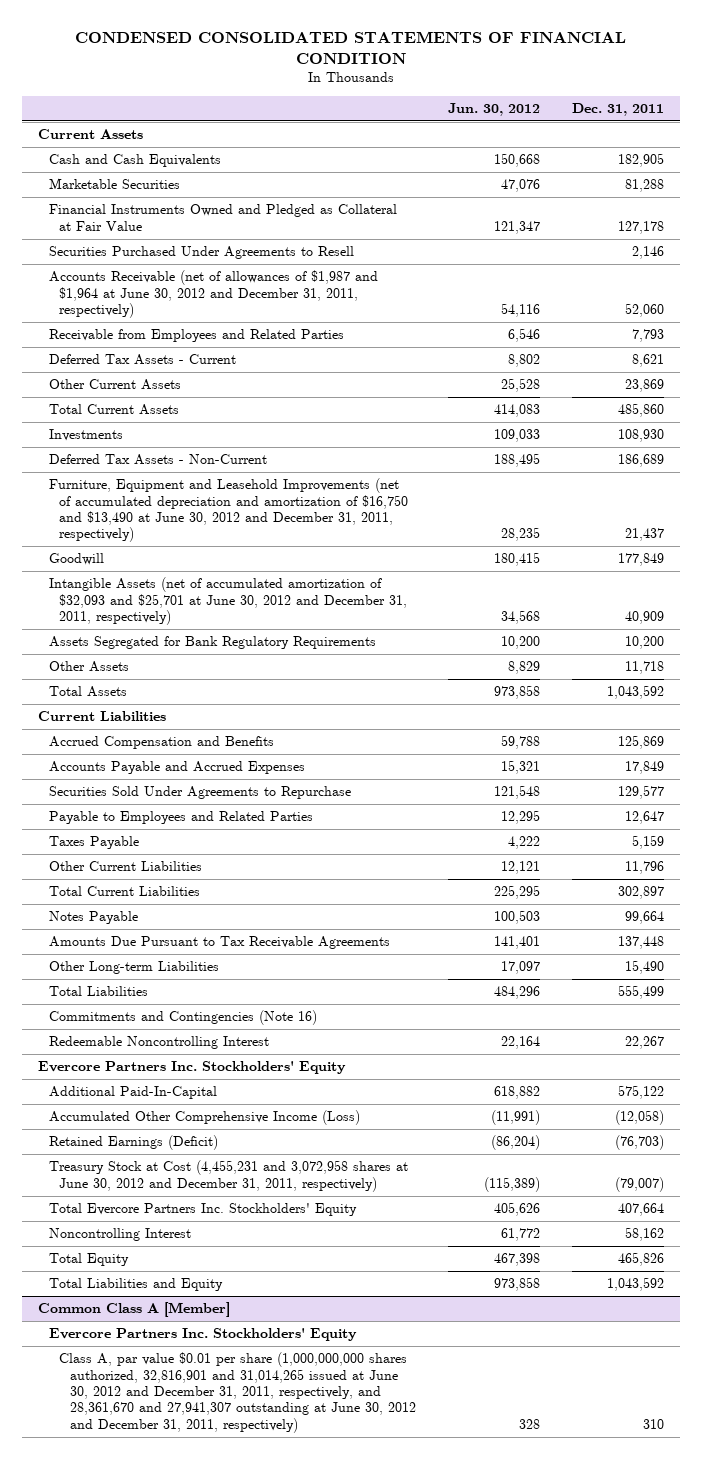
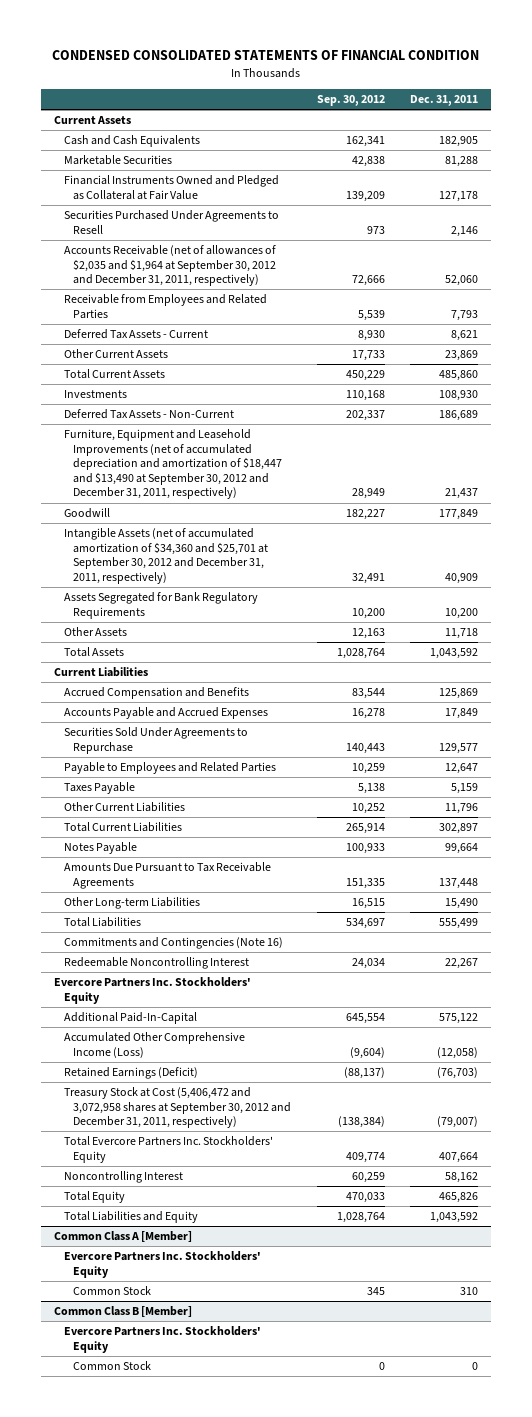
- | Jun. 30, 2012 | Dec. 31, 2011
+ | Sep. 30, 2012 | Dec. 31, 2011
- Accounts Receivable (net of allowances of $1,987 and $1,964 at June 30, 2012 and December 31, 2011, respectively) | 54,116 | 52,060
+ Accounts Receivable (net of allowances of $2,035 and $1,964 at September 30, 2012 and December 31, 2011, respectively) | 72,666 | 52,060
- Furniture, Equipment and Leasehold Improvements (net of accumulated depreciation and amortization of $16,750 and $13,490 at June 30, 2012 and December 31, 2011, respectively) | 28,235 | 21,437
+ Furniture, Equipment and Leasehold Improvements (net of accumulated depreciation and amortization of $18,447 and $13,490 at September 30, 2012 and December 31, 2011, respectively) | 28,949 | 21,437
- Intangible Assets (net of accumulated amortization of $32,093 and $25,701 at June 30, 2012 and December 31, 2011, respectively) | 34,568 | 40,909
+ Intangible Assets (net of accumulated amortization of $34,360 and $25,701 at September 30, 2012 and December 31, 2011, respectively) | 32,491 | 40,909
- Treasury Stock at Cost (4,455,231 and 3,072,958 shares at June 30, 2012 and December 31, 2011, respectively) | (115,389) | (79,007)
+ Treasury Stock at Cost (5,406,472 and 3,072,958 shares at September 30, 2012 and December 31, 2011, respectively) | (138,384) | (79,007)
@ Common Class A [Member]
- Class A, par value $0.01 per share (1,000,000,000 shares authorized, 32,816,901 and 31,014,265 issued at June 30, 2012 and December 31, 2011, respectively, and 28,361,670 and 27,941,307 outstanding at June 30, 2012 and December 31, 2011, respectively) | 328 | 310
+ Common Stock | 345 | 310
+ Common Class B [Member]
+ Evercore Partners Inc. Stockholders' Equity
+ Common Stock | 0 | 0

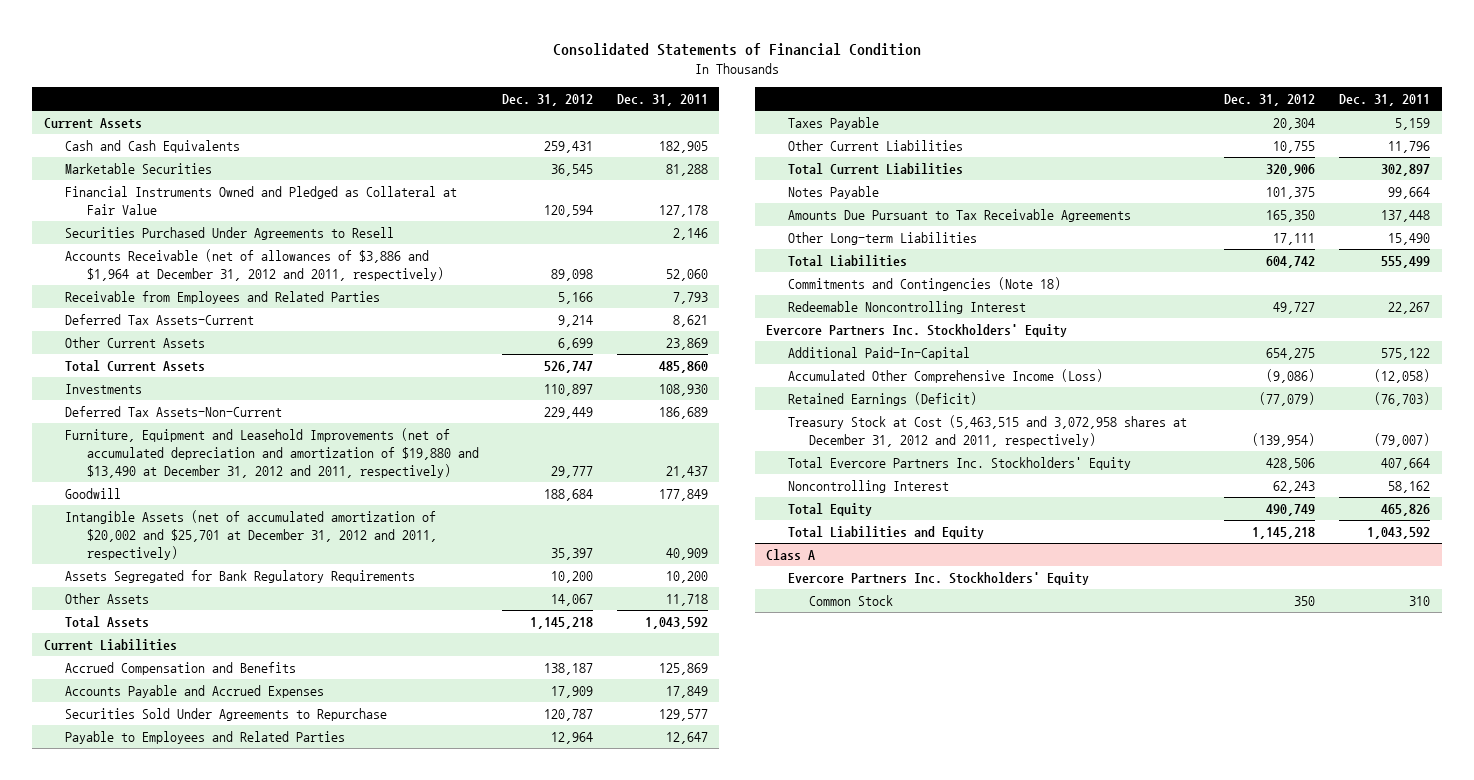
- CONDENSED CONSOLIDATED STATEMENTS OF FINANCIAL CONDITION
+ Consolidated Statements of Financial Condition
- | Sep. 30, 2012 | Dec. 31, 2011
+ | Dec. 31, 2012 | Dec. 31, 2011
- Accounts Receivable (net of allowances of $2,035 and $1,964 at September 30, 2012 and December 31, 2011, respectively) | 72,666 | 52,060
+ Accounts Receivable (net of allowances of $3,886 and $1,964 at December 31, 2012 and 2011, respectively) | 89,098 | 52,060
- Deferred Tax Assets - Current | 8,930 | 8,621
+ Deferred Tax Assets-Current | 9,214 | 8,621
- Deferred Tax Assets - Non-Current | 202,337 | 186,689
- Furniture, Equipment and Leasehold Improvements (net of accumulated depreciation and amortization of $18,447 and $13,490 at September 30, 2012 and December 31, 2011, respectively) | 28,949 | 21,437
+ Deferred Tax Assets-Non-Current | 229,449 | 186,689
+ Furniture, Equipment and Leasehold Improvements (net of accumulated depreciation and amortization of $19,880 and $13,490 at December 31, 2012 and 2011, respectively) | 29,777 | 21,437
- Intangible Assets (net of accumulated amortization of $34,360 and $25,701 at September 30, 2012 and December 31, 2011, respectively) | 32,491 | 40,909
+ Intangible Assets (net of accumulated amortization of $20,002 and $25,701 at December 31, 2012 and 2011, respectively) | 35,397 | 40,909
- Commitments and Contingencies (Note 16)
+ Commitments and Contingencies (Note 18)
- Treasury Stock at Cost (5,406,472 and 3,072,958 shares at September 30, 2012 and December 31, 2011, respectively) | (138,384) | (79,007)
+ Treasury Stock at Cost (5,463,515 and 3,072,958 shares at December 31, 2012 and 2011, respectively) | (139,954) | (79,007)
- Common Class A [Member]
+ Class A
- Common Class B [Member]
- Evercore Partners Inc. Stockholders' Equity
- Common Stock | 0 | 0

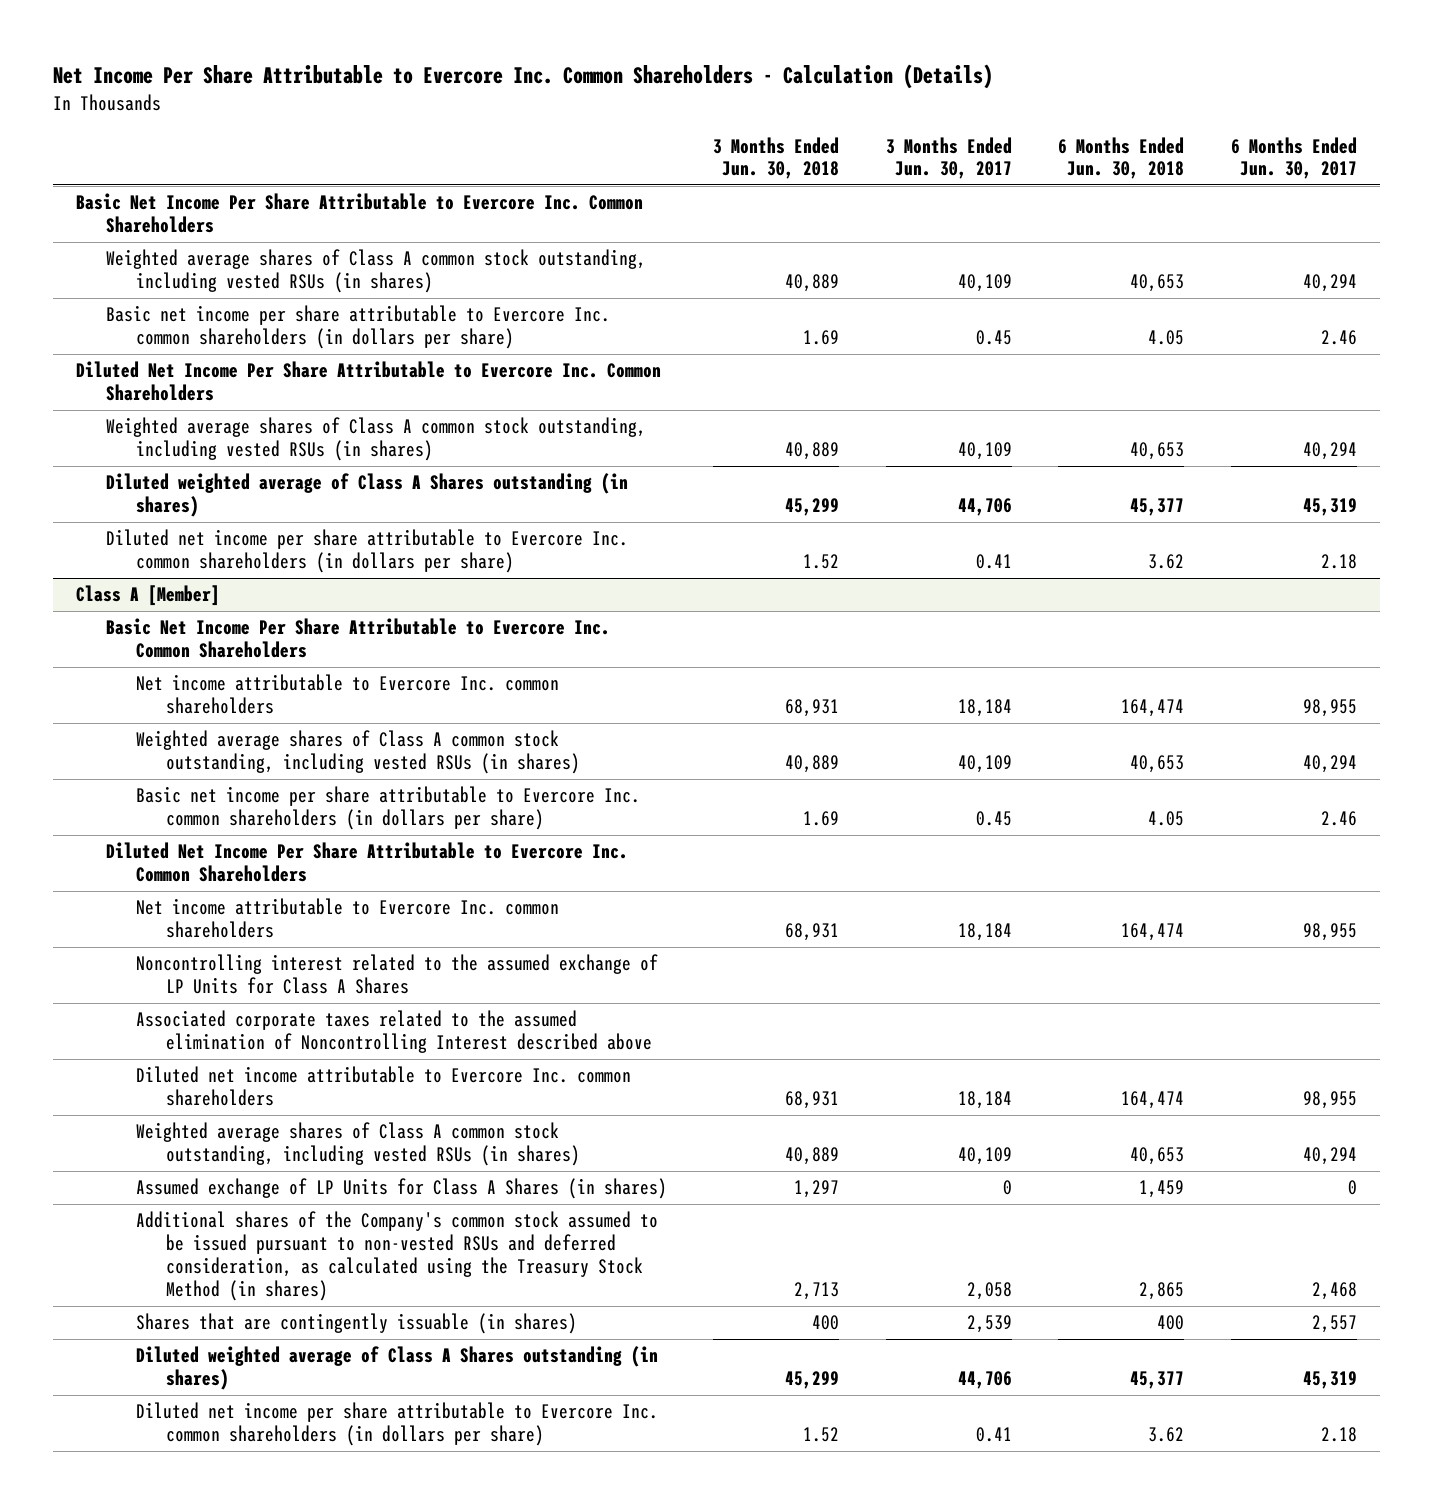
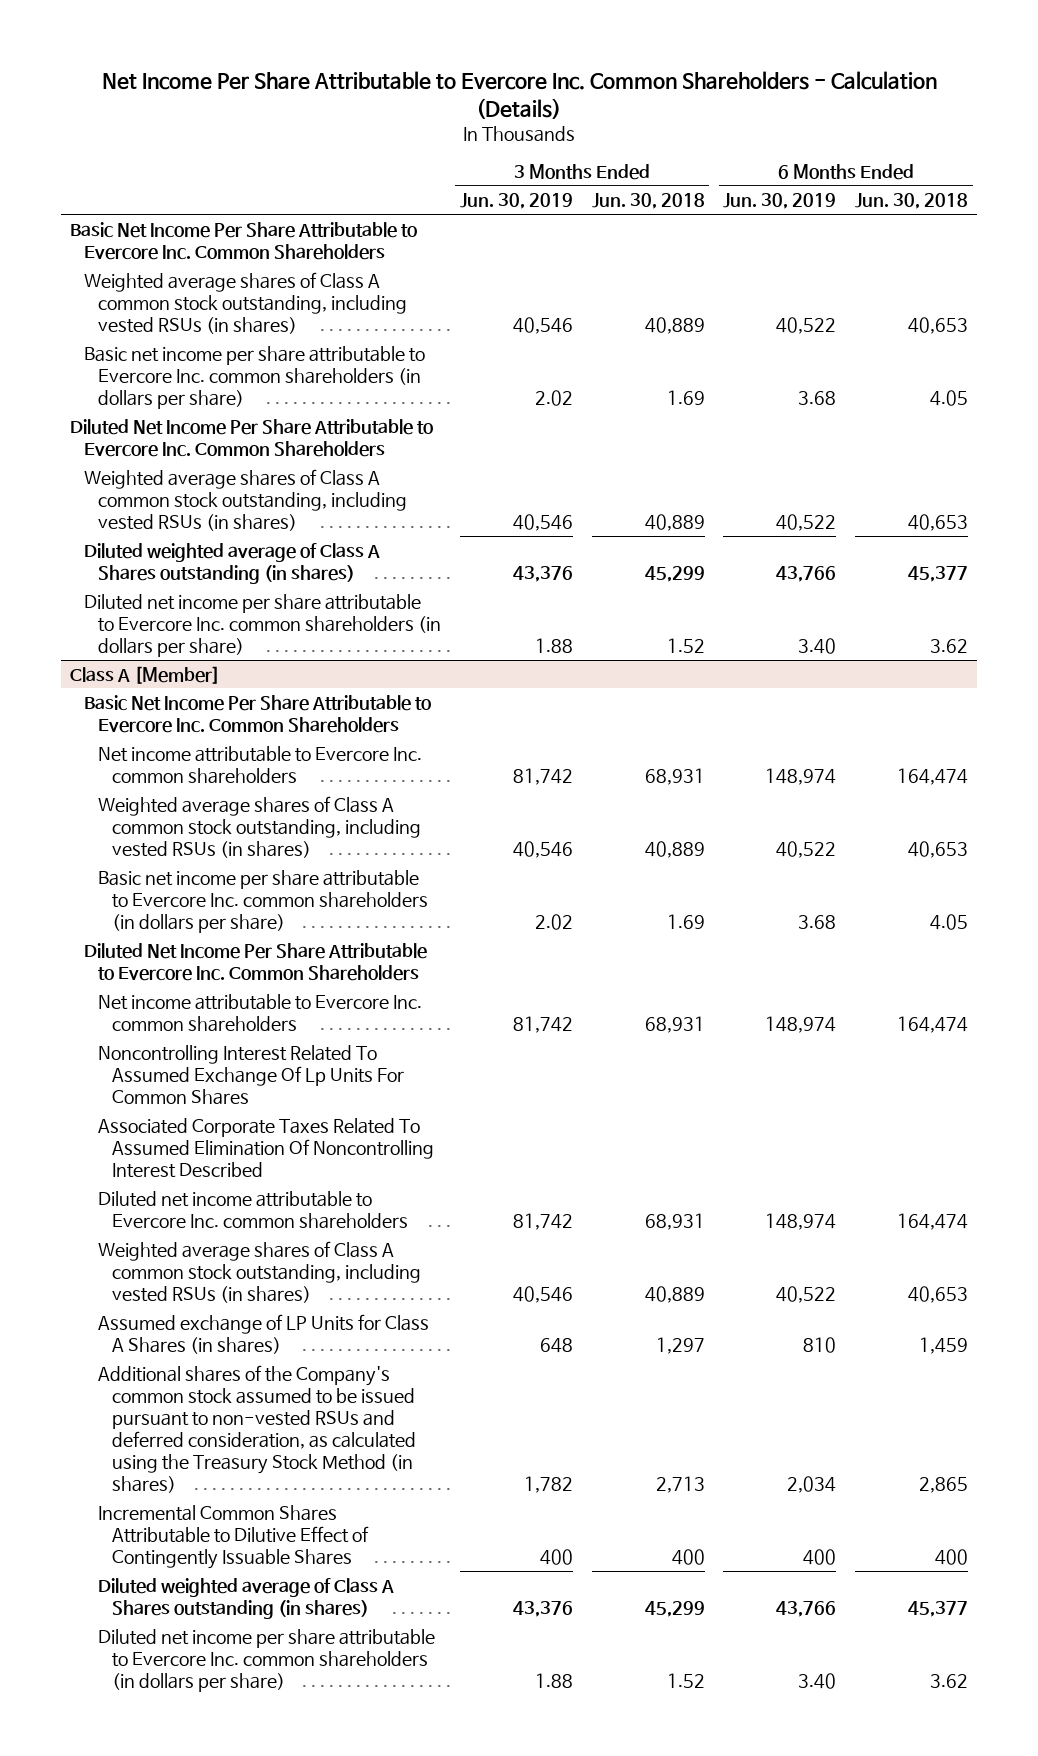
- | 3 Months Ended Jun. 30, 2018 | 3 Months Ended Jun. 30, 2017 | 6 Months Ended Jun. 30, 2018 | 6 Months Ended Jun. 30, 2017
+ | 3 Months Ended Jun. 30, 2019 | 3 Months Ended Jun. 30, 2018 | 6 Months Ended Jun. 30, 2019 | 6 Months Ended Jun. 30, 2018
@ Class A [Member]
- Noncontrolling interest related to the assumed exchange of LP Units for Class A Shares
- Associated corporate taxes related to the assumed elimination of Noncontrolling Interest described above
+ Noncontrolling Interest Related To Assumed Exchange Of Lp Units For Common Shares
+ Associated Corporate Taxes Related To Assumed Elimination Of Noncontrolling Interest Described
- Shares that are contingently issuable (in shares) | 400 | 2,539 | 400 | 2,557
+ Incremental Common Shares Attributable to Dilutive Effect of Contingently Issuable Shares | 400 | 400 | 400 | 400

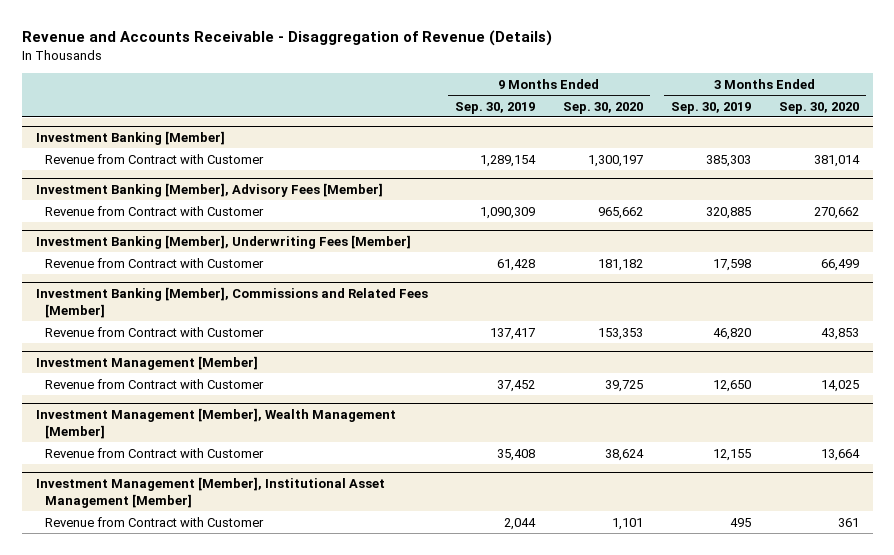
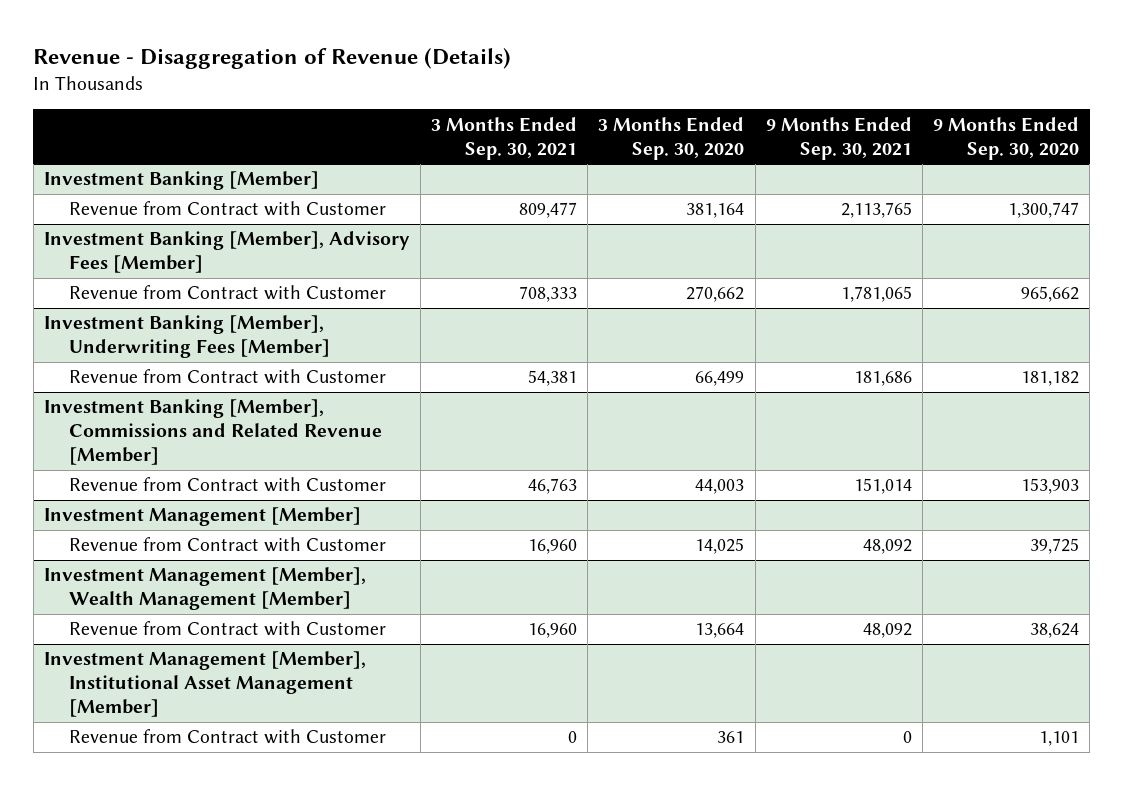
- Revenue and Accounts Receivable - Disaggregation of Revenue (Details)
+ Revenue - Disaggregation of Revenue (Details)
- | 9 Months Ended Sep. 30, 2019 | 9 Months Ended Sep. 30, 2020 | 3 Months Ended Sep. 30, 2019 | 3 Months Ended Sep. 30, 2020
+ | 3 Months Ended Sep. 30, 2021 | 3 Months Ended Sep. 30, 2020 | 9 Months Ended Sep. 30, 2021 | 9 Months Ended Sep. 30, 2020
@ Investment Banking [Member]
- Revenue from Contract with Customer | 1,289,154 | 1,300,197 | 385,303 | 381,014
+ Revenue from Contract with Customer | 809,477 | 381,164 | 2,113,765 | 1,300,747
- Investment Banking [Member], Commissions and Related Fees [Member]
- Revenue from Contract with Customer | 137,417 | 153,353 | 46,820 | 43,853
+ Investment Banking [Member], Commissions and Related Revenue [Member]
+ Revenue from Contract with Customer | 46,763 | 44,003 | 151,014 | 153,903

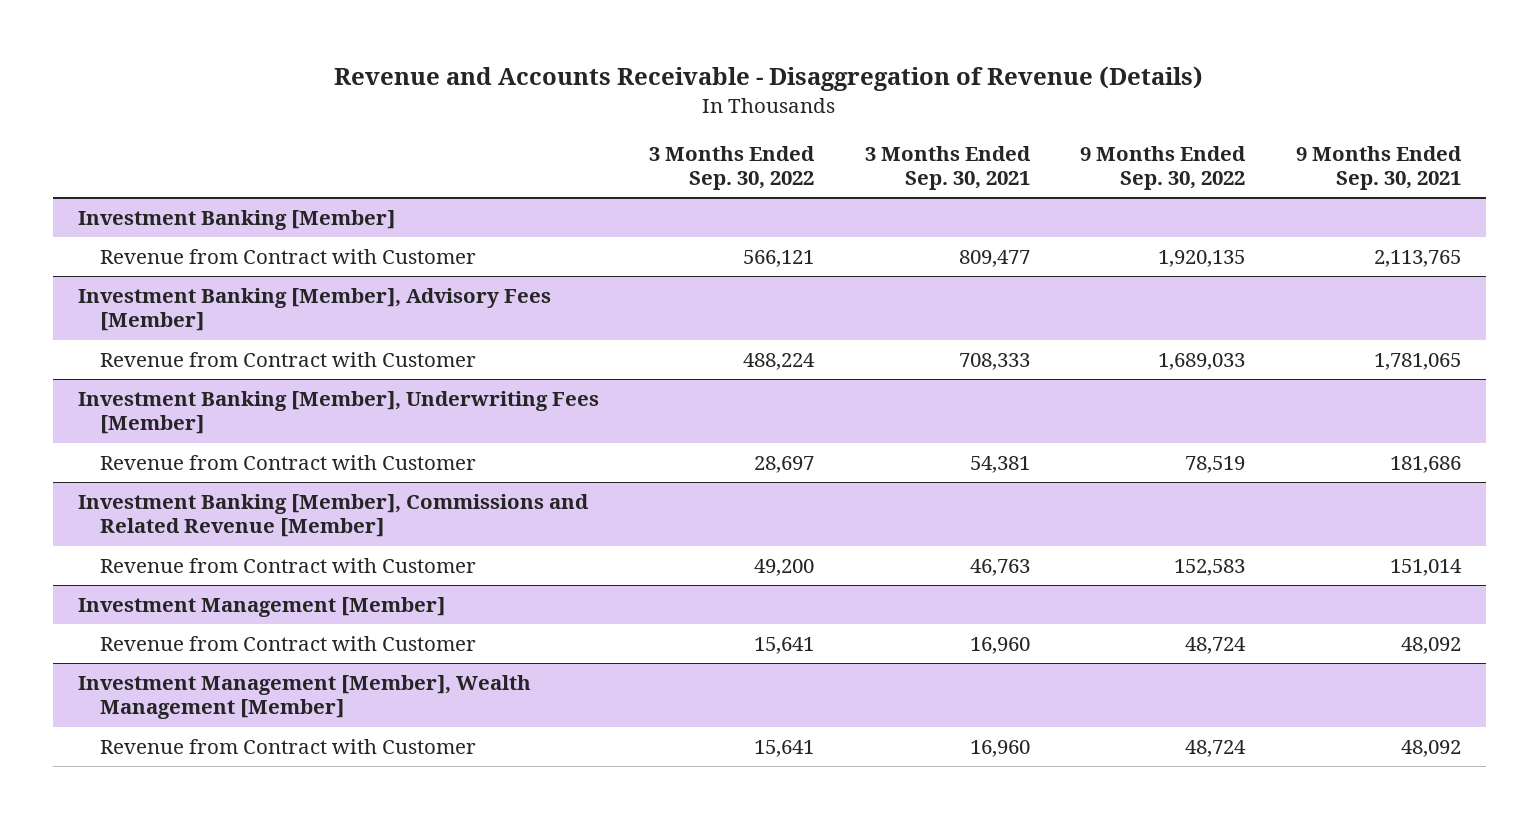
- Revenue - Disaggregation of Revenue (Details)
+ Revenue and Accounts Receivable - Disaggregation of Revenue (Details)
- | 3 Months Ended Sep. 30, 2021 | 3 Months Ended Sep. 30, 2020 | 9 Months Ended Sep. 30, 2021 | 9 Months Ended Sep. 30, 2020
+ | 3 Months Ended Sep. 30, 2022 | 3 Months Ended Sep. 30, 2021 | 9 Months Ended Sep. 30, 2022 | 9 Months Ended Sep. 30, 2021
- Investment Management [Member], Institutional Asset Management [Member]
- Revenue from Contract with Customer | 0 | 361 | 0 | 1,101

